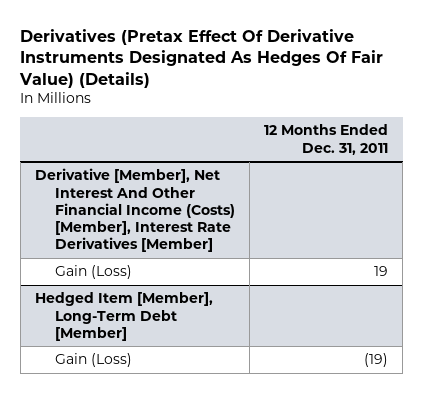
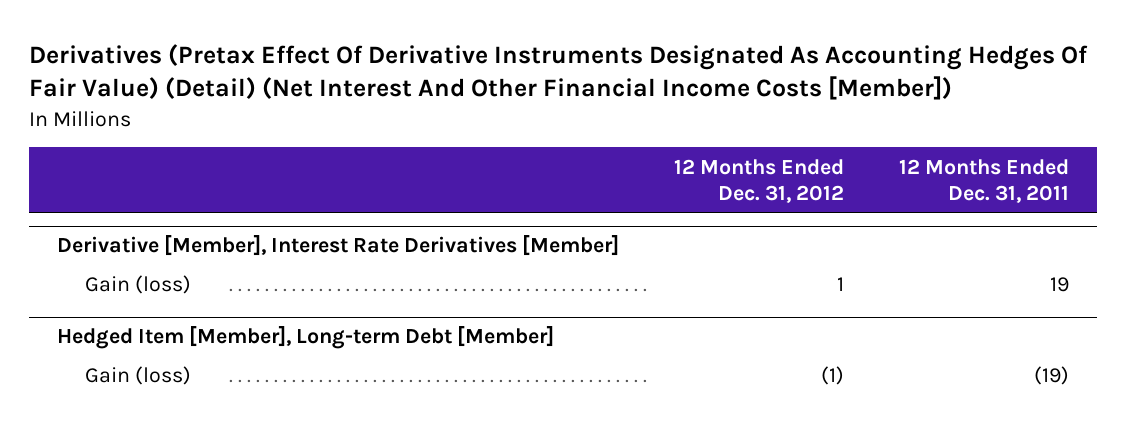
- Derivatives (Pretax Effect Of Derivative Instruments Designated As Hedges Of Fair Value) (Details)
+ Derivatives (Pretax Effect Of Derivative Instruments Designated As Accounting Hedges Of Fair Value) (Detail) (Net Interest And Other Financial Income Costs [Member])
- | 12 Months Ended Dec. 31, 2011
+ | 12 Months Ended Dec. 31, 2012 | 12 Months Ended Dec. 31, 2011
- Derivative [Member], Net Interest And Other Financial Income (Costs) [Member], Interest Rate Derivatives [Member]
- Gain (Loss) | 19
- Hedged Item [Member], Long-Term Debt [Member]
- Gain (Loss) | (19)
+ Derivative [Member], Interest Rate Derivatives [Member]
+ Gain (loss) | 1 | 19
+ Hedged Item [Member], Long-term Debt [Member]
+ Gain (loss) | (1) | (19)

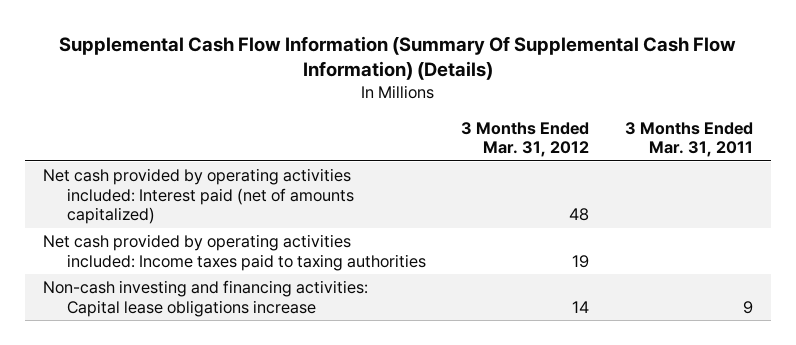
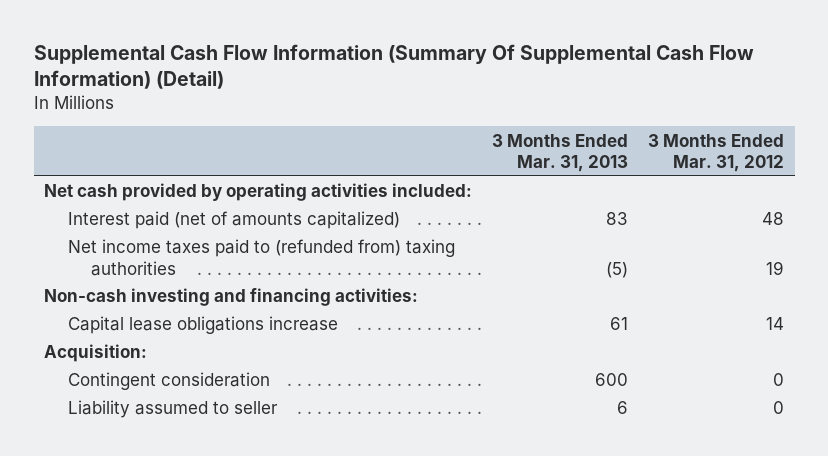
- Supplemental Cash Flow Information (Summary Of Supplemental Cash Flow Information) (Details)
+ Supplemental Cash Flow Information (Summary Of Supplemental Cash Flow Information) (Detail)
- | 3 Months Ended Mar. 31, 2012 | 3 Months Ended Mar. 31, 2011
+ | 3 Months Ended Mar. 31, 2013 | 3 Months Ended Mar. 31, 2012
- Net cash provided by operating activities included: Interest paid (net of amounts capitalized) | 48 |
- Net cash provided by operating activities included: Income taxes paid to taxing authorities | 19 |
- Non-cash investing and financing activities: Capital lease obligations increase | 14 | 9
+ Net cash provided by operating activities included:
+ Interest paid (net of amounts capitalized) | 83 | 48
+ Net income taxes paid to (refunded from) taxing authorities | (5) | 19
+ Non-cash investing and financing activities:
+ Capital lease obligations increase | 61 | 14
+ Acquisition:
+ Contingent consideration | 600 | 0
+ Liability assumed to seller | 6 | 0

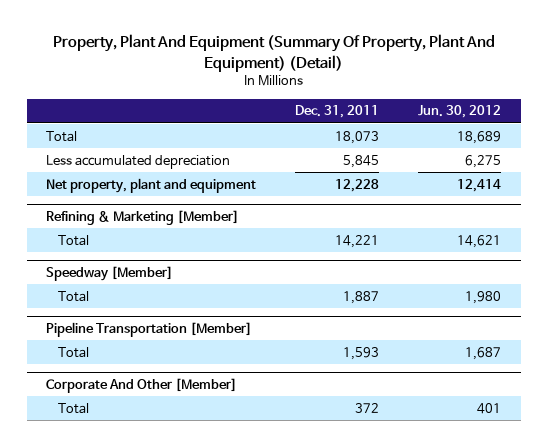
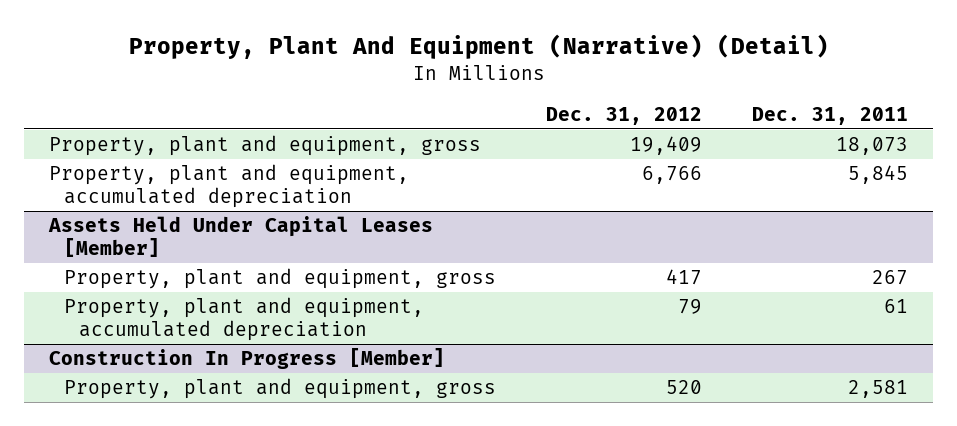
- Property, Plant And Equipment (Summary Of Property, Plant And Equipment) (Detail)
+ Property, Plant And Equipment (Narrative) (Detail)
- | Dec. 31, 2011 | Jun. 30, 2012
+ | Dec. 31, 2012 | Dec. 31, 2011
- Total | 18,073 | 18,689
- Less accumulated depreciation | 5,845 | 6,275
- Net property, plant and equipment | 12,228 | 12,414
- Refining & Marketing [Member]
- Total | 14,221 | 14,621
- Speedway [Member]
- Total | 1,887 | 1,980
- Pipeline Transportation [Member]
- Total | 1,593 | 1,687
- Corporate And Other [Member]
- Total | 372 | 401
+ Property, plant and equipment, gross | 19,409 | 18,073
+ Property, plant and equipment, accumulated depreciation | 6,766 | 5,845
+ Assets Held Under Capital Leases [Member]
+ Property, plant and equipment, gross | 417 | 267
+ Property, plant and equipment, accumulated depreciation | 79 | 61
+ Construction In Progress [Member]
+ Property, plant and equipment, gross | 520 | 2,581

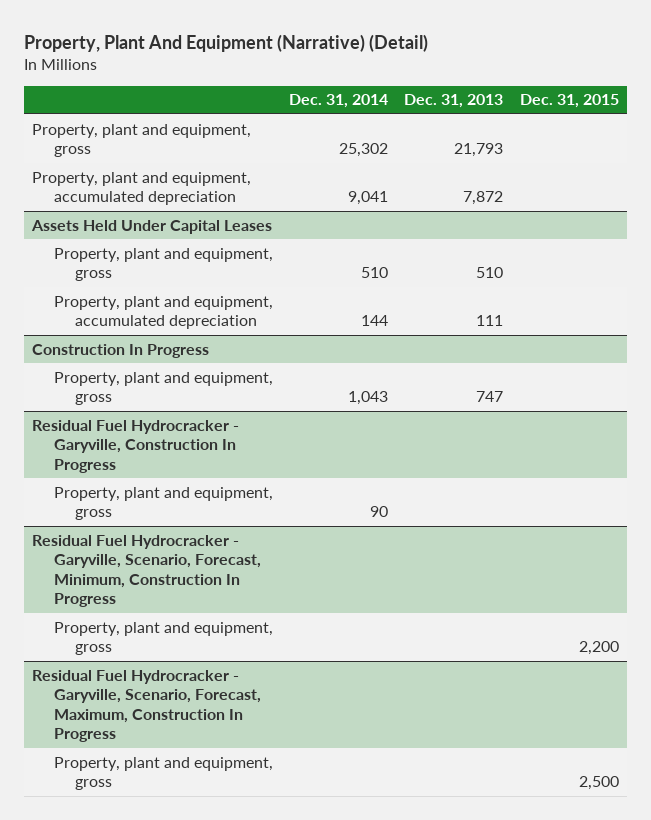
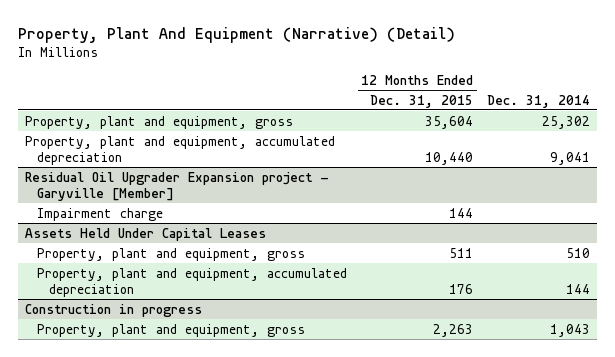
- | Dec. 31, 2014 | Dec. 31, 2013 | Dec. 31, 2015
+ | 12 Months Ended Dec. 31, 2015 | Dec. 31, 2014
+ Residual Oil Upgrader Expansion project - Garyville [Member]
+ Impairment charge | 144 |
- Construction In Progress
+ Construction in progress
- Residual Fuel Hydrocracker - Garyville, Construction In Progress
- Property, plant and equipment, gross | 90 | |
- Residual Fuel Hydrocracker - Garyville, Scenario, Forecast, Minimum, Construction In Progress
- Property, plant and equipment, gross | | | 2,200
- Residual Fuel Hydrocracker - Garyville, Scenario, Forecast, Maximum, Construction In Progress
- Property, plant and equipment, gross | | | 2,500

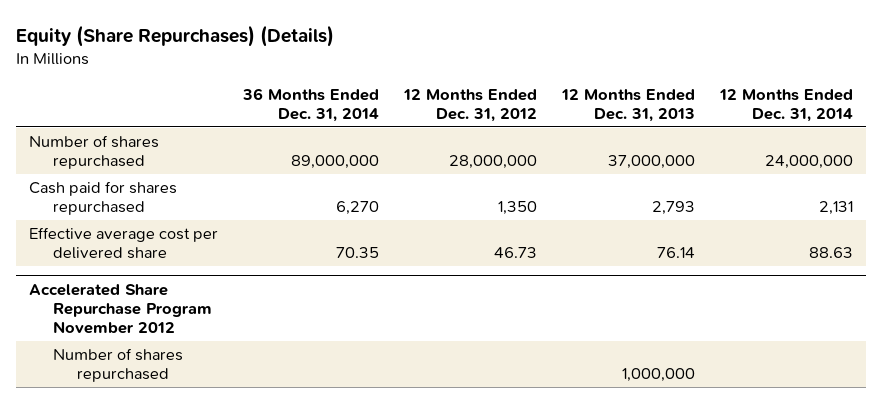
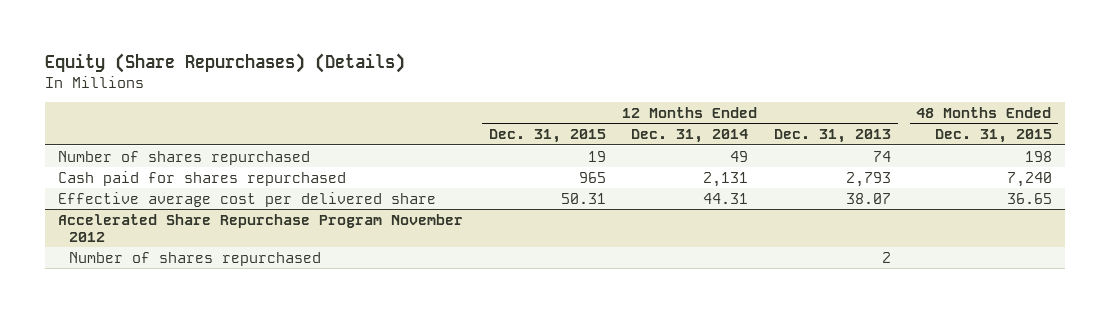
- | 36 Months Ended Dec. 31, 2014 | 12 Months Ended Dec. 31, 2012 | 12 Months Ended Dec. 31, 2013 | 12 Months Ended Dec. 31, 2014
+ | 12 Months Ended Dec. 31, 2015 | 12 Months Ended Dec. 31, 2014 | 12 Months Ended Dec. 31, 2013 | 48 Months Ended Dec. 31, 2015
- Number of shares repurchased | 89,000,000 | 28,000,000 | 37,000,000 | 24,000,000
+ Number of shares repurchased | 19 | 49 | 74 | 198
- Effective average cost per delivered share | 70.35 | 46.73 | 76.14 | 88.63
+ Effective average cost per delivered share | 50.31 | 44.31 | 38.07 | 36.65
@ Accelerated Share Repurchase Program November 2012
- Number of shares repurchased | | | 1,000,000 |
+ Number of shares repurchased | | | 2 |

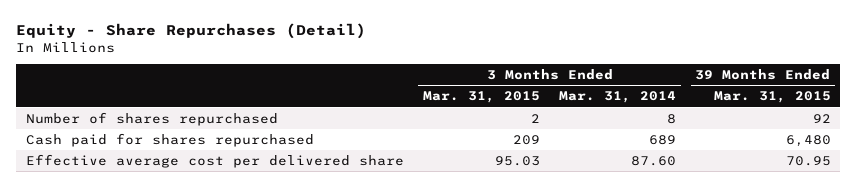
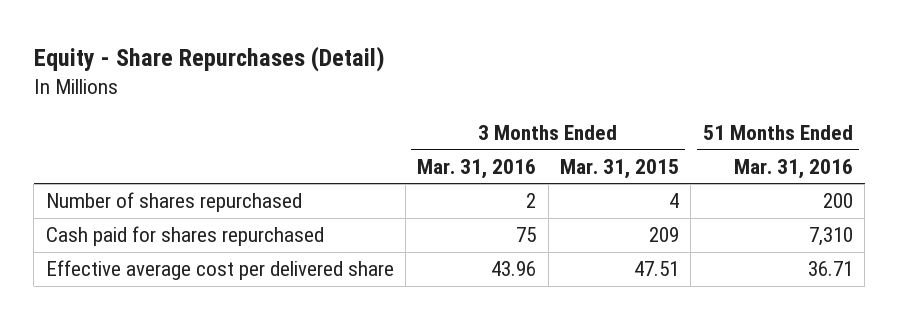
- | 3 Months Ended Mar. 31, 2015 | 3 Months Ended Mar. 31, 2014 | 39 Months Ended Mar. 31, 2015
+ | 3 Months Ended Mar. 31, 2016 | 3 Months Ended Mar. 31, 2015 | 51 Months Ended Mar. 31, 2016
- Number of shares repurchased | 2 | 8 | 92
+ Number of shares repurchased | 2 | 4 | 200
- Effective average cost per delivered share | 95.03 | 87.60 | 70.95
+ Effective average cost per delivered share | 43.96 | 47.51 | 36.71

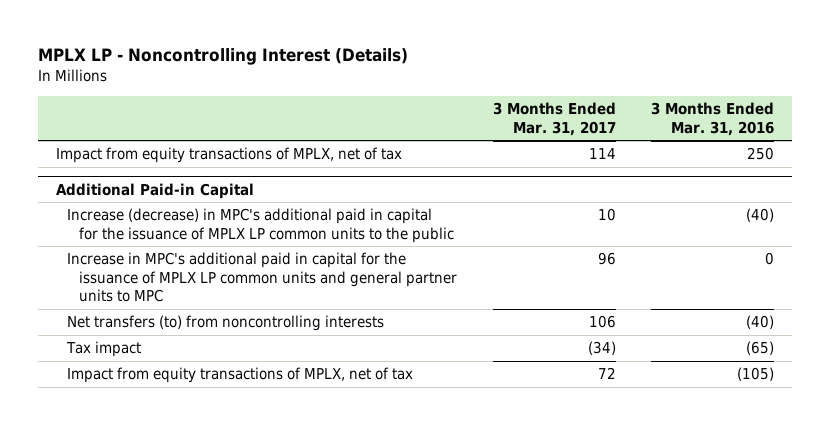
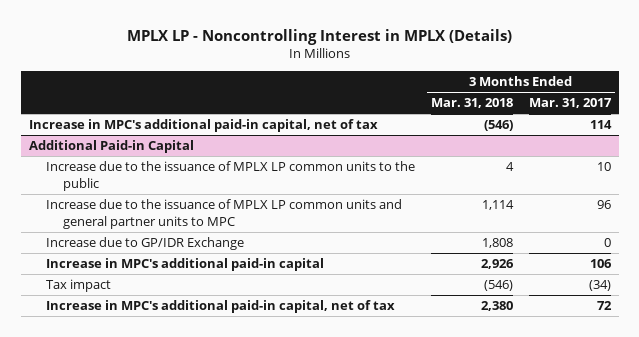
- MPLX LP - Noncontrolling Interest (Details)
+ MPLX LP - Noncontrolling Interest in MPLX (Details)
- | 3 Months Ended Mar. 31, 2017 | 3 Months Ended Mar. 31, 2016
+ | 3 Months Ended Mar. 31, 2018 | 3 Months Ended Mar. 31, 2017
- Impact from equity transactions of MPLX, net of tax | 114 | 250
+ Increase in MPC's additional paid-in capital, net of tax | (546) | 114
@ Additional Paid-in Capital
- Increase (decrease) in MPC's additional paid in capital for the issuance of MPLX LP common units to the public | 10 | (40)
- Increase in MPC's additional paid in capital for the issuance of MPLX LP common units and general partner units to MPC | 96 | 0
- Net transfers (to) from noncontrolling interests | 106 | (40)
+ Increase due to the issuance of MPLX LP common units to the public | 4 | 10
+ Increase due to the issuance of MPLX LP common units and general partner units to MPC | 1,114 | 96
+ Increase due to GP/IDR Exchange | 1,808 | 0
+ Increase in MPC's additional paid-in capital | 2,926 | 106
- Impact from equity transactions of MPLX, net of tax | 72 | (105)
+ Increase in MPC's additional paid-in capital, net of tax | 2,380 | 72

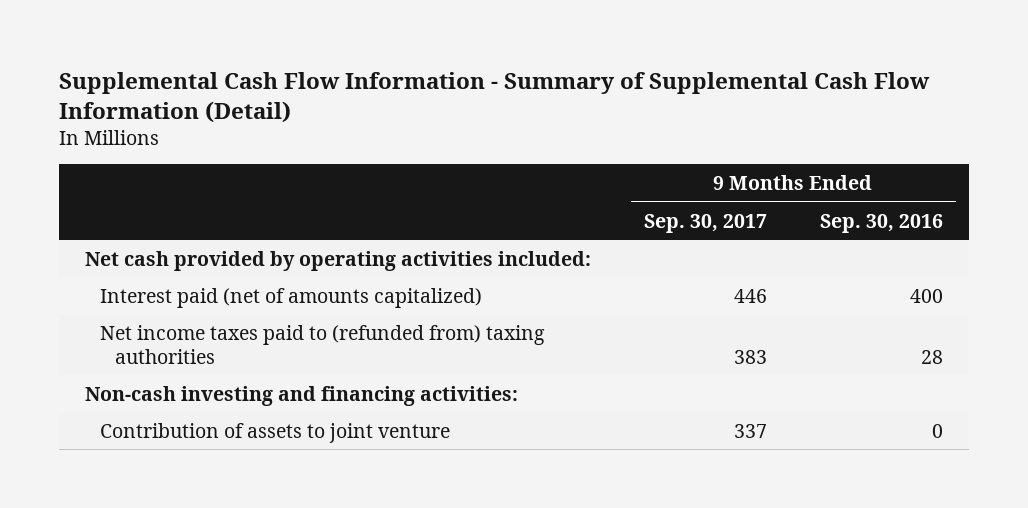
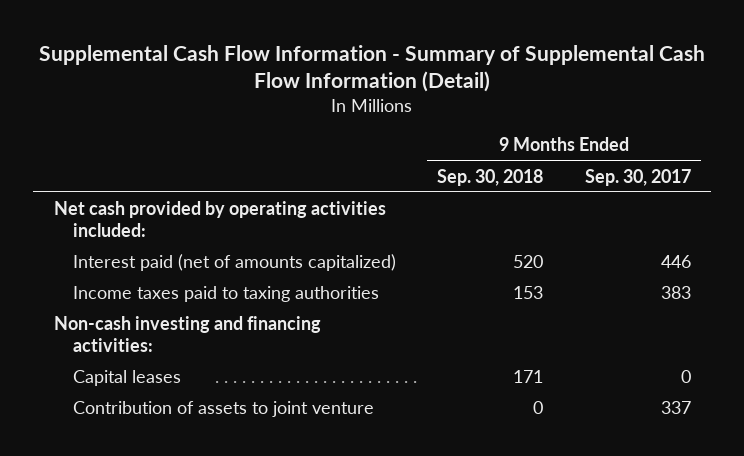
- | 9 Months Ended Sep. 30, 2017 | 9 Months Ended Sep. 30, 2016
+ | 9 Months Ended Sep. 30, 2018 | 9 Months Ended Sep. 30, 2017
- Net income taxes paid to (refunded from) taxing authorities | 383 | 28
+ Income taxes paid to taxing authorities | 153 | 383
+ Capital leases | 171 | 0

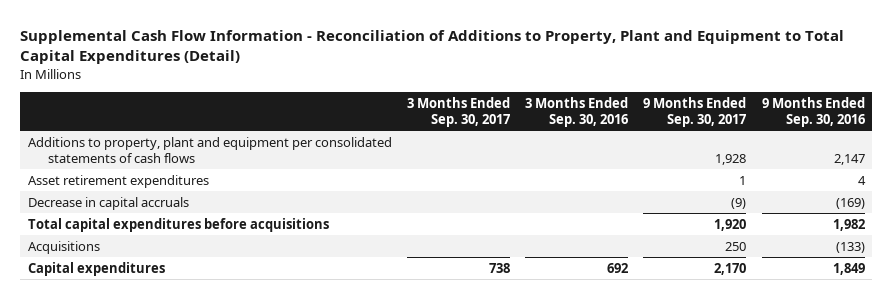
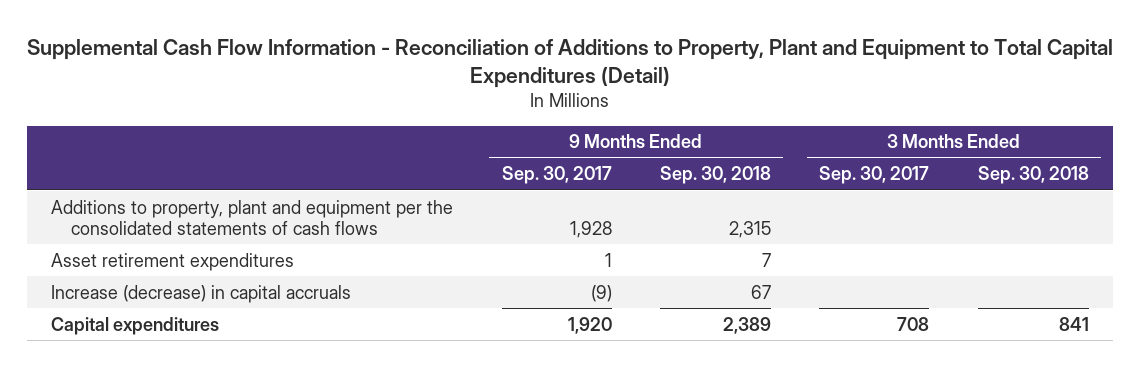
- | 3 Months Ended Sep. 30, 2017 | 3 Months Ended Sep. 30, 2016 | 9 Months Ended Sep. 30, 2017 | 9 Months Ended Sep. 30, 2016
+ | 9 Months Ended Sep. 30, 2017 | 9 Months Ended Sep. 30, 2018 | 3 Months Ended Sep. 30, 2017 | 3 Months Ended Sep. 30, 2018
- Additions to property, plant and equipment per consolidated statements of cash flows | | | 1,928 | 2,147
+ Additions to property, plant and equipment per the consolidated statements of cash flows | 1,928 | 2,315 | |
- Decrease in capital accruals | | | (9) | (169)
- Total capital expenditures before acquisitions | | | 1,920 | 1,982
- Acquisitions | | | 250 | (133)
- Capital expenditures | 738 | 692 | 2,170 | 1,849
+ Increase (decrease) in capital accruals | (9) | 67 | |
+ Capital expenditures | 1,920 | 2,389 | 708 | 841

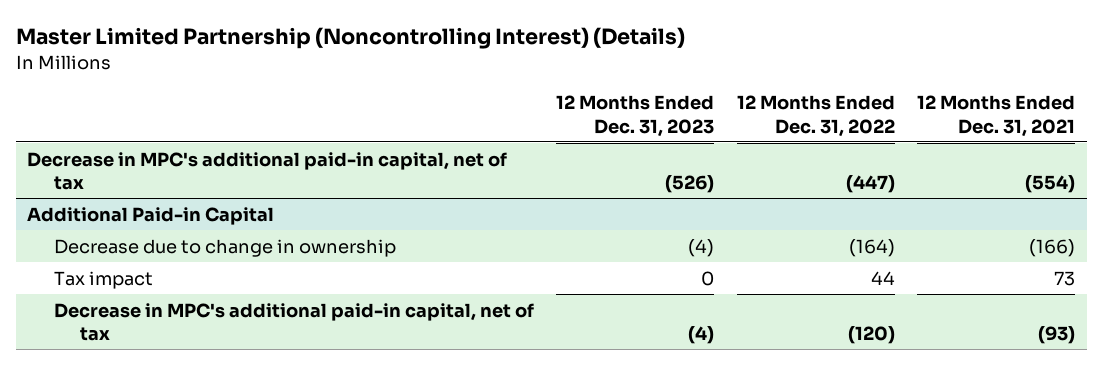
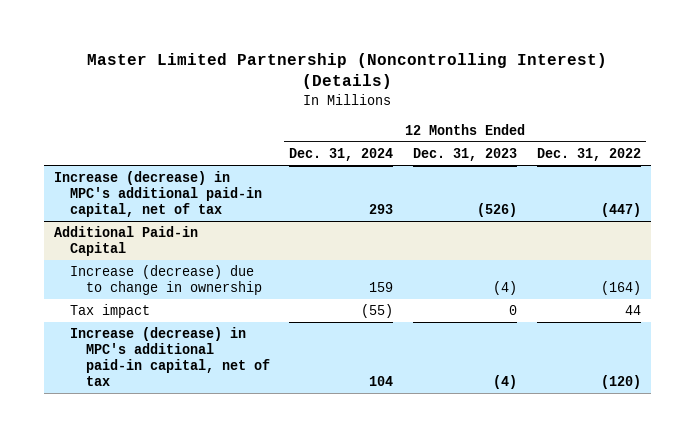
- | 12 Months Ended Dec. 31, 2023 | 12 Months Ended Dec. 31, 2022 | 12 Months Ended Dec. 31, 2021
+ | 12 Months Ended Dec. 31, 2024 | 12 Months Ended Dec. 31, 2023 | 12 Months Ended Dec. 31, 2022
- Decrease in MPC's additional paid-in capital, net of tax | (526) | (447) | (554)
+ Increase (decrease) in MPC's additional paid-in capital, net of tax | 293 | (526) | (447)
@ Additional Paid-in Capital
- Decrease due to change in ownership | (4) | (164) | (166)
+ Increase (decrease) due to change in ownership | 159 | (4) | (164)
- Decrease in MPC's additional paid-in capital, net of tax | (4) | (120) | (93)
+ Increase (decrease) in MPC's additional paid-in capital, net of tax | 104 | (4) | (120)

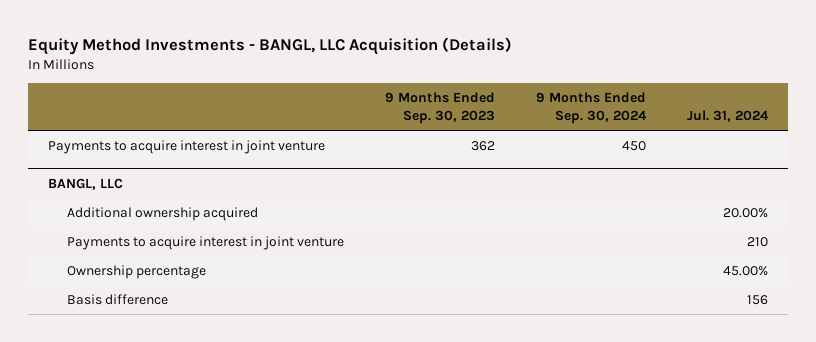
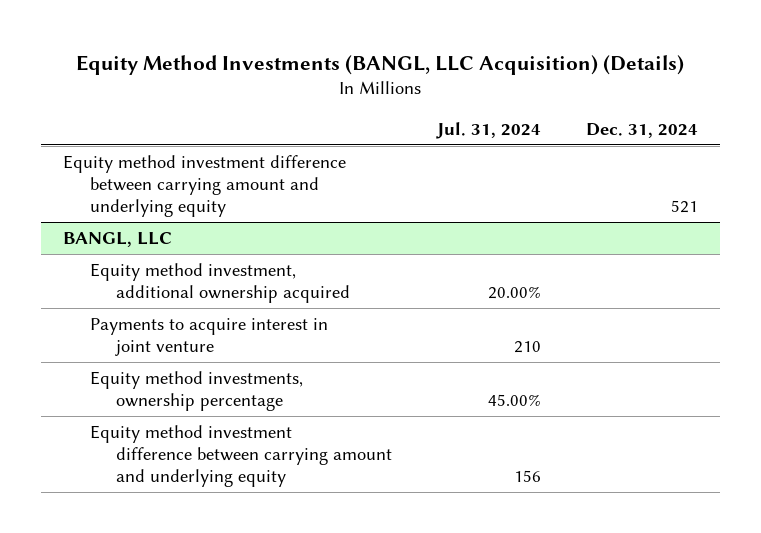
- Equity Method Investments - BANGL, LLC Acquisition (Details)
+ Equity Method Investments (BANGL, LLC Acquisition) (Details)
- | 9 Months Ended Sep. 30, 2023 | 9 Months Ended Sep. 30, 2024 | Jul. 31, 2024
+ | Jul. 31, 2024 | Dec. 31, 2024
- Payments to acquire interest in joint venture | 362 | 450 |
+ Equity method investment difference between carrying amount and underlying equity | | 521
@ BANGL, LLC
- Additional ownership acquired | | | 20.00%
+ Equity method investment, additional ownership acquired | 20.00% |
- Ownership percentage | | | 45.00%
- Basis difference | | | 156
+ Equity method investments, ownership percentage | 45.00% |
+ Equity method investment difference between carrying amount and underlying equity | 156 |

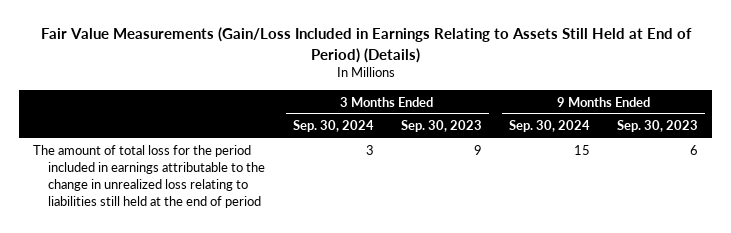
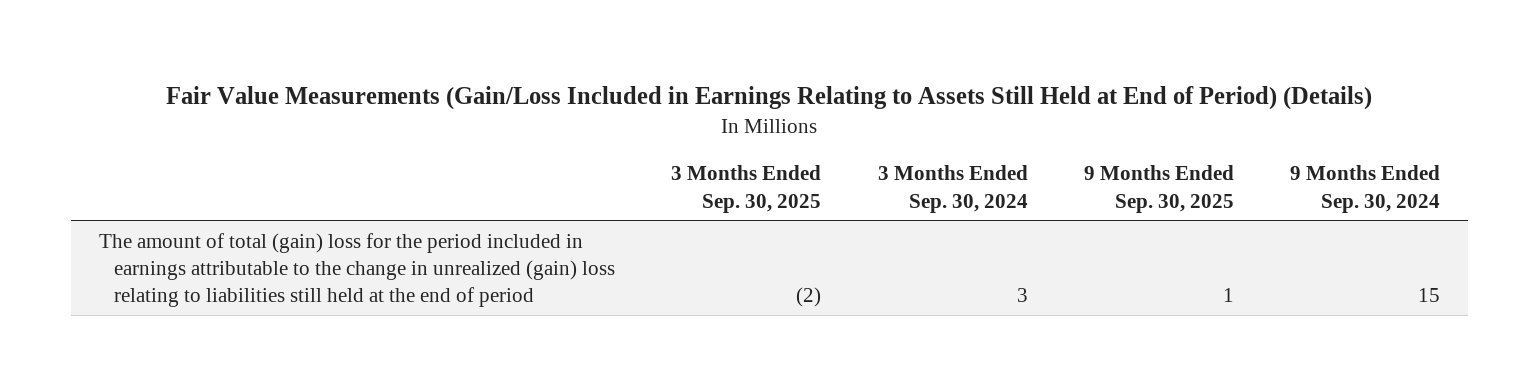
- | 3 Months Ended Sep. 30, 2024 | 3 Months Ended Sep. 30, 2023 | 9 Months Ended Sep. 30, 2024 | 9 Months Ended Sep. 30, 2023
+ | 3 Months Ended Sep. 30, 2025 | 3 Months Ended Sep. 30, 2024 | 9 Months Ended Sep. 30, 2025 | 9 Months Ended Sep. 30, 2024
- The amount of total loss for the period included in earnings attributable to the change in unrealized loss relating to liabilities still held at the end of period | 3 | 9 | 15 | 6
+ The amount of total (gain) loss for the period included in earnings attributable to the change in unrealized (gain) loss relating to liabilities still held at the end of period | (2) | 3 | 1 | 15

